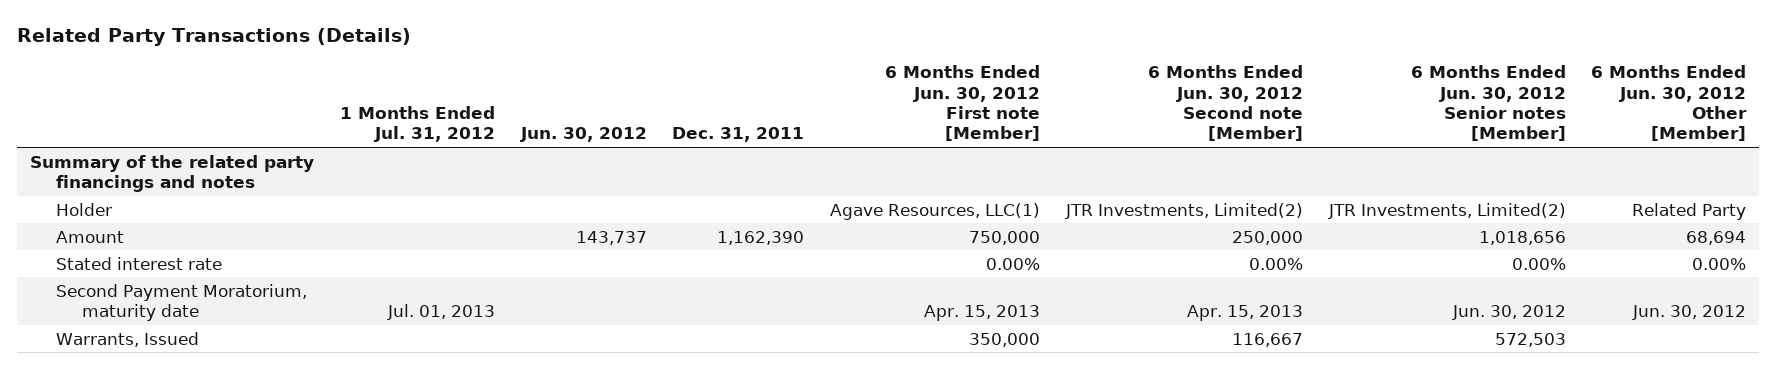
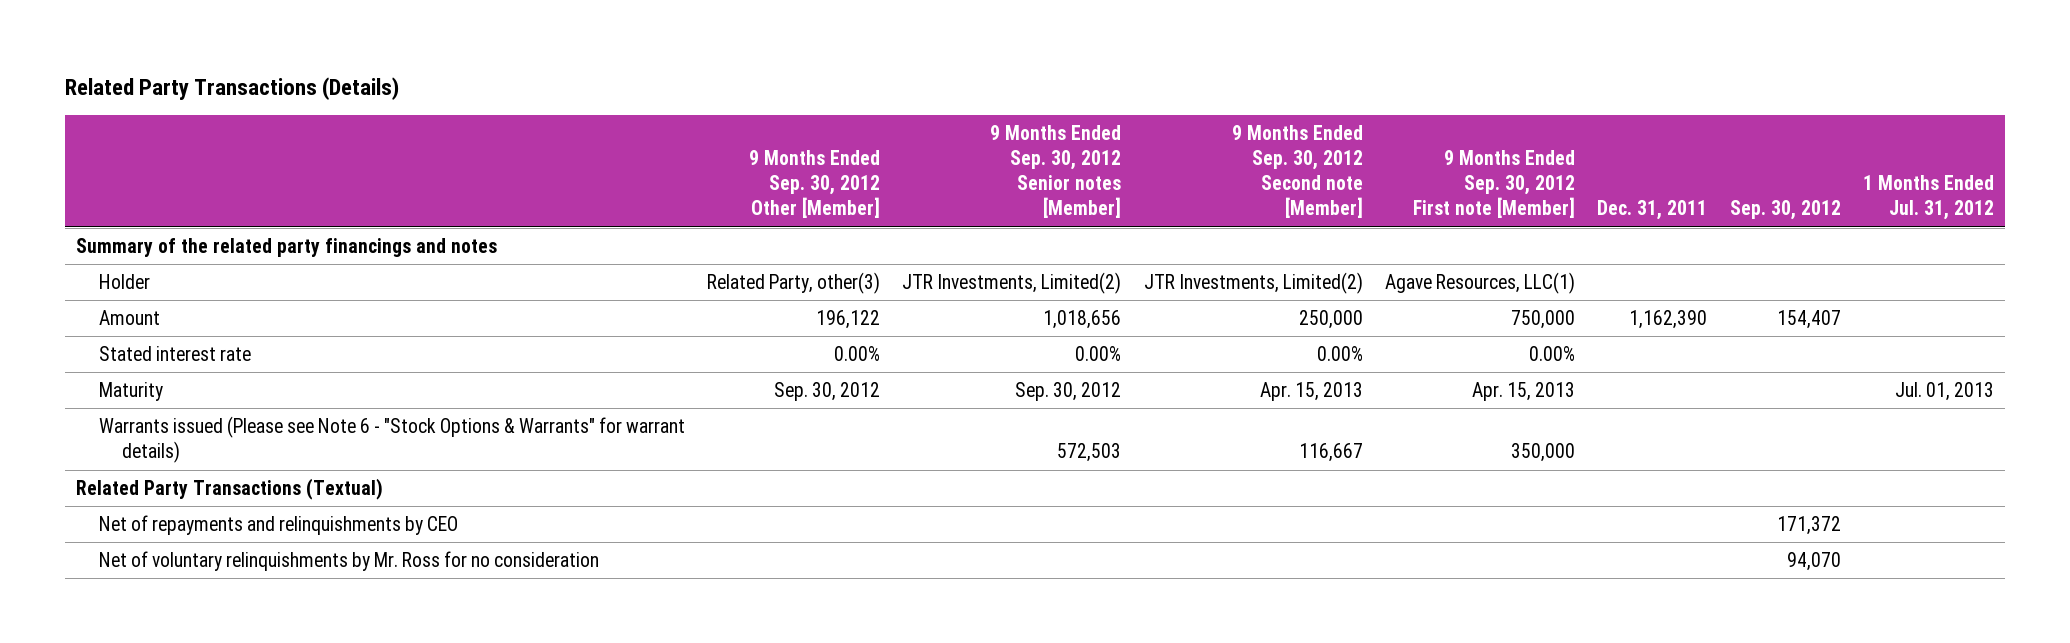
- | 1 Months Ended Jul. 31, 2012 | Jun. 30, 2012 | Dec. 31, 2011 | 6 Months Ended Jun. 30, 2012 First note [Member] | 6 Months Ended Jun. 30, 2012 Second note [Member] | 6 Months Ended Jun. 30, 2012 Senior notes [Member] | 6 Months Ended Jun. 30, 2012 Other [Member]
+ | 9 Months Ended Sep. 30, 2012 Other [Member] | 9 Months Ended Sep. 30, 2012 Senior notes [Member] | 9 Months Ended Sep. 30, 2012 Second note [Member] | 9 Months Ended Sep. 30, 2012 First note [Member] | Dec. 31, 2011 | Sep. 30, 2012 | 1 Months Ended Jul. 31, 2012
- Second Payment Moratorium, maturity date | Jul. 01, 2013 | | | Apr. 15, 2013 | Apr. 15, 2013 | Jun. 30, 2012 | Jun. 30, 2012
- Warrants, Issued | | | | 350,000 | 116,667 | 572,503 |
+ Maturity | Sep. 30, 2012 | Sep. 30, 2012 | Apr. 15, 2013 | Apr. 15, 2013 | | | Jul. 01, 2013
+ Warrants issued (Please see Note 6 - "Stock Options & Warrants" for warrant details) | | 572,503 | 116,667 | 350,000 | | |
+ Related Party Transactions (Textual)
+ Net of repayments and relinquishments by CEO | | | | | | 171,372 |
+ Net of voluntary relinquishments by Mr. Ross for no consideration | | | | | | 94,070 |

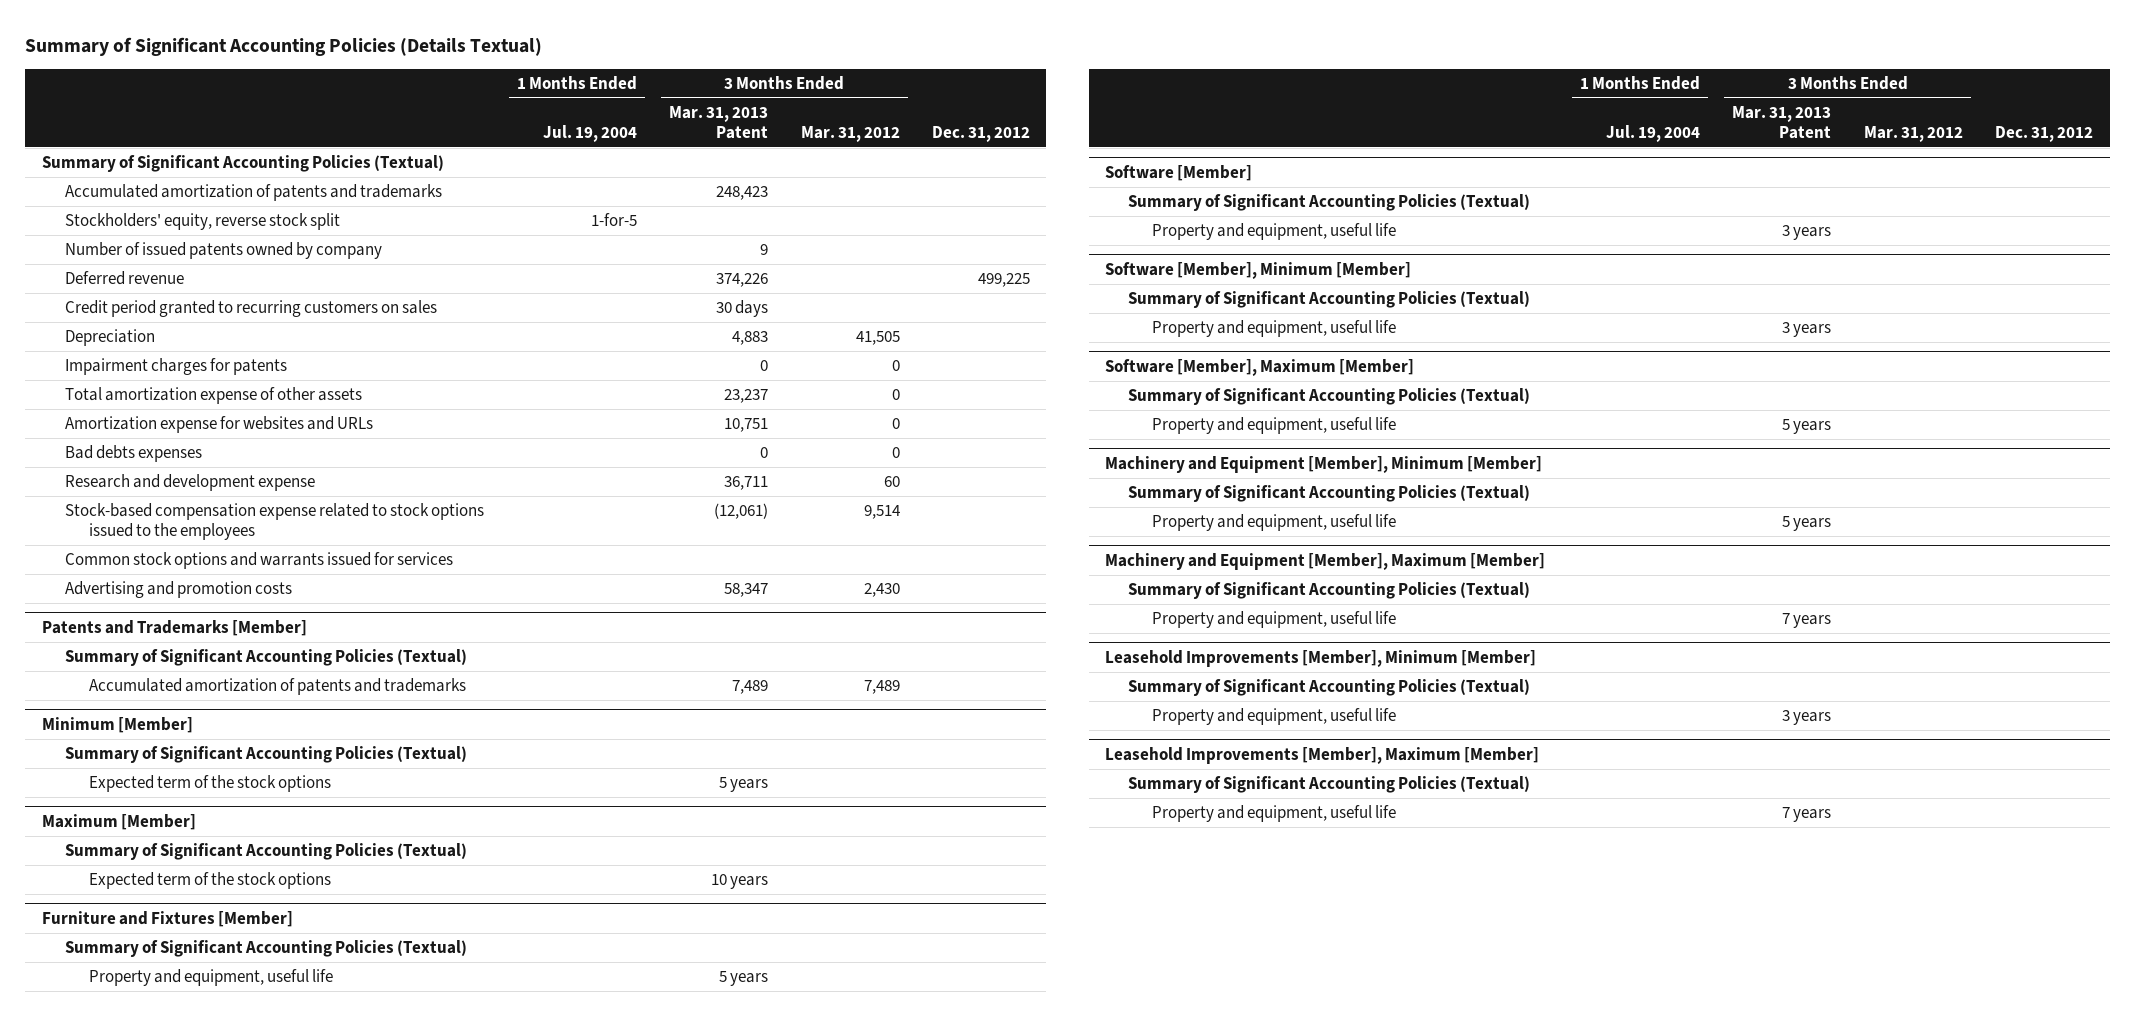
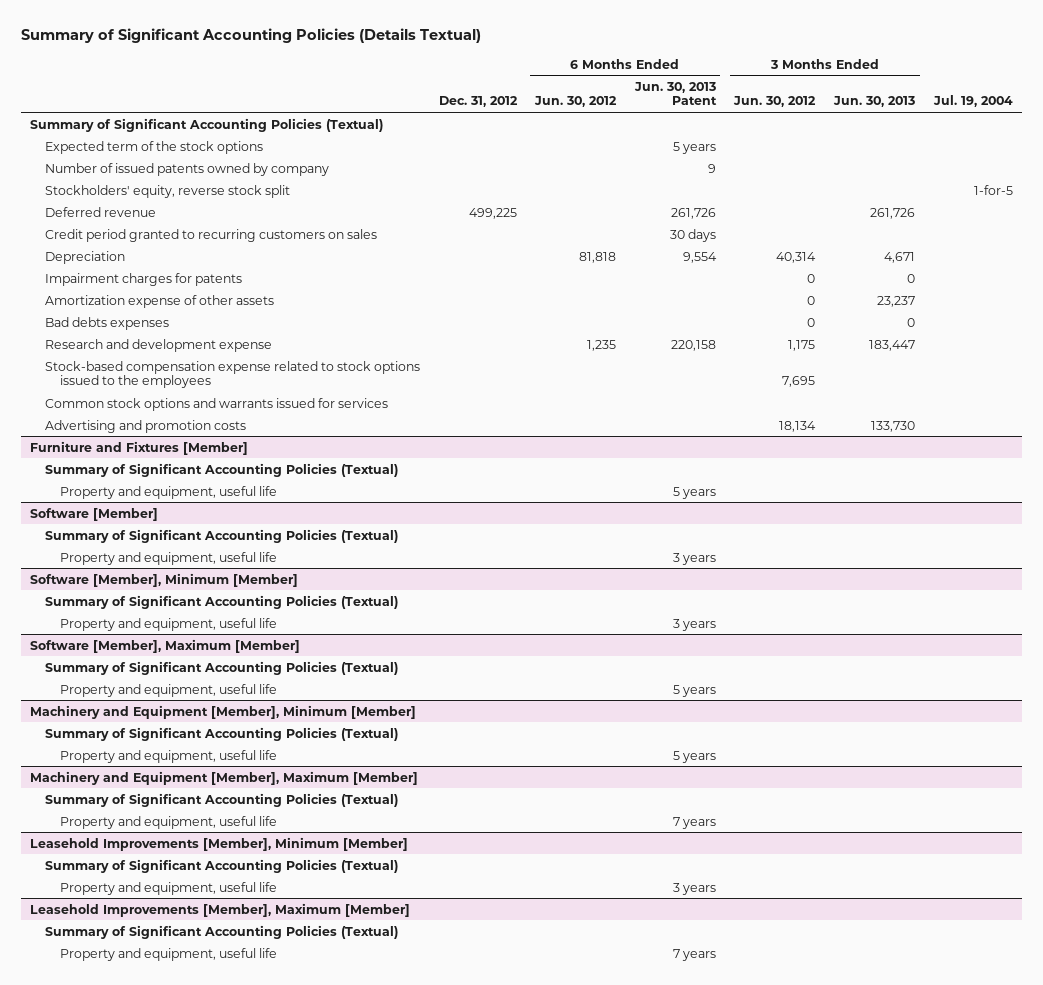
- | 1 Months Ended Jul. 19, 2004 | 3 Months Ended Mar. 31, 2013 Patent | 3 Months Ended Mar. 31, 2012 | Dec. 31, 2012
+ | Dec. 31, 2012 | 6 Months Ended Jun. 30, 2012 | 6 Months Ended Jun. 30, 2013 Patent | 3 Months Ended Jun. 30, 2012 | 3 Months Ended Jun. 30, 2013 | Jul. 19, 2004
- Accumulated amortization of patents and trademarks | | 248,423 | |
+ Expected term of the stock options | | | 5 years | | |
moved down: Stockholders' equity, reverse stock split | | | | | | 1-for-5
- Total amortization expense of other assets | | 23,237 | 0 |
- Amortization expense for websites and URLs | | 10,751 | 0 |
+ Amortization expense of other assets | | | | 0 | 23,237 |
- Patents and Trademarks [Member]
- Summary of Significant Accounting Policies (Textual)
- Accumulated amortization of patents and trademarks | | 7,489 | 7,489 |
- Minimum [Member]
- Summary of Significant Accounting Policies (Textual)
- Expected term of the stock options | | 5 years | |
- Maximum [Member]
- Summary of Significant Accounting Policies (Textual)
- Expected term of the stock options | | 10 years | |

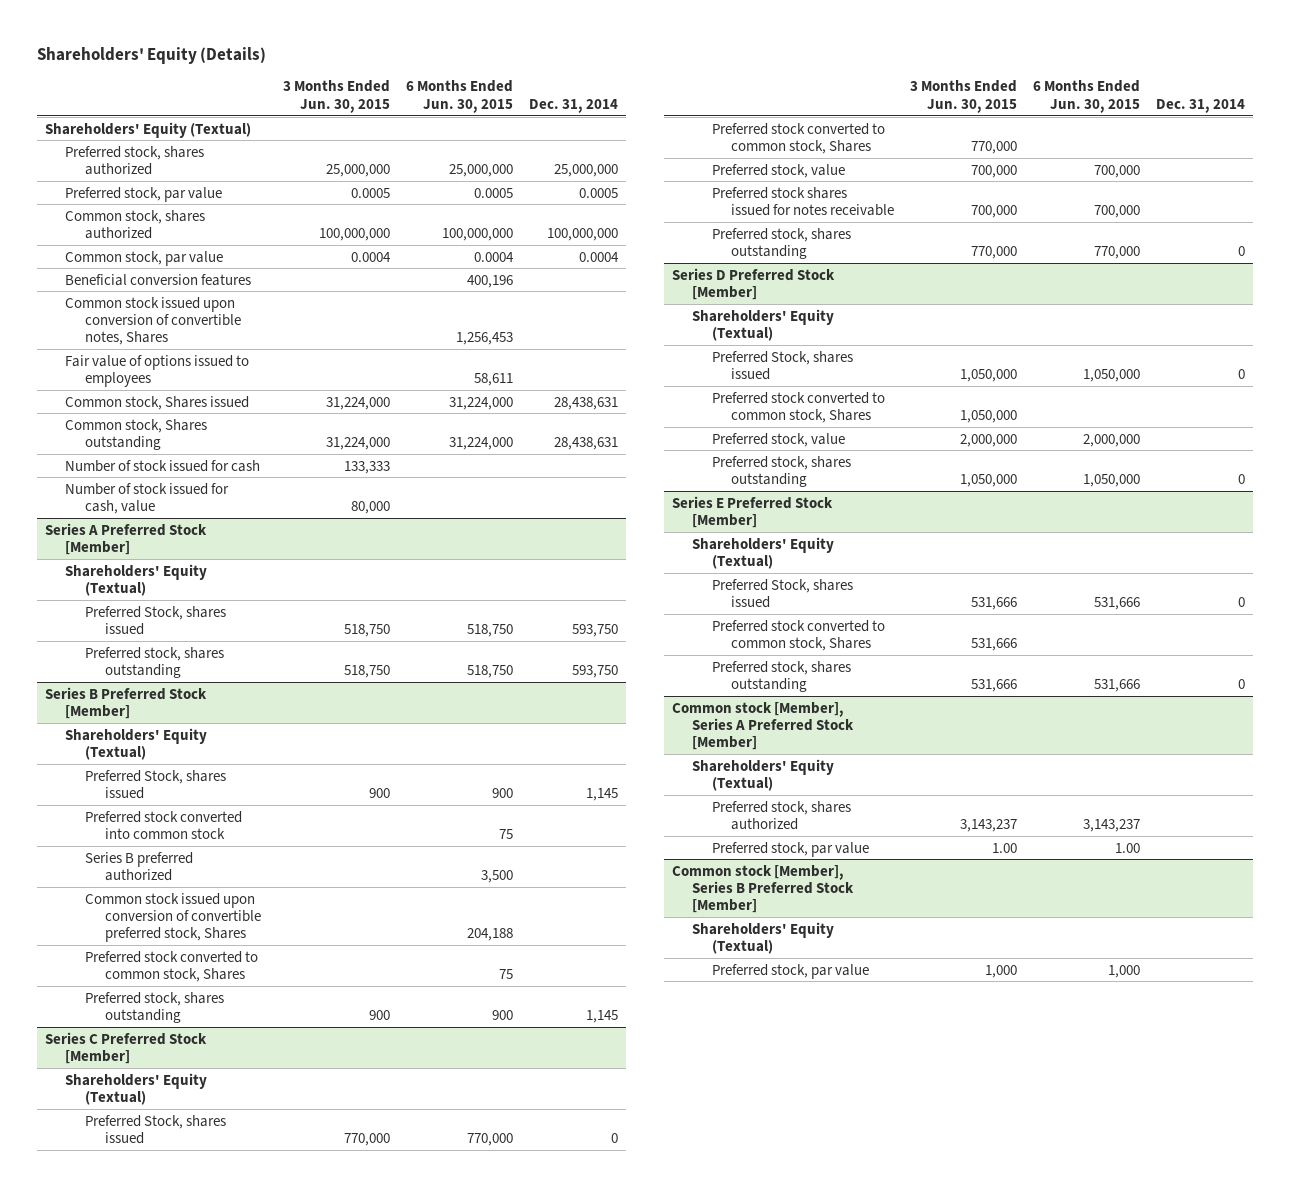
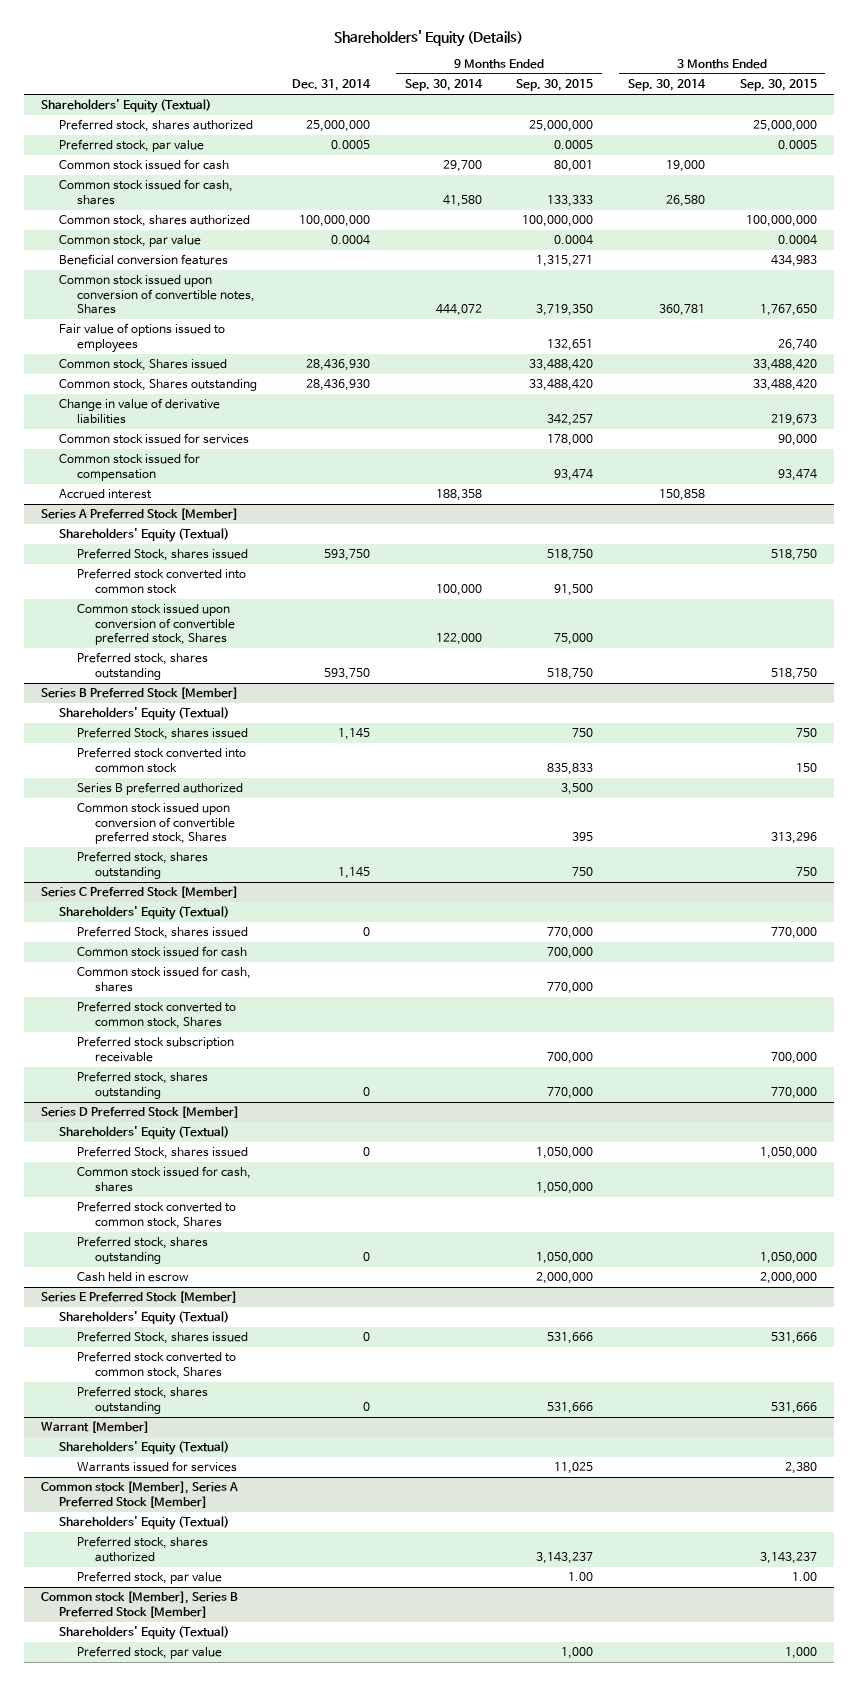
- | 3 Months Ended Jun. 30, 2015 | 6 Months Ended Jun. 30, 2015 | Dec. 31, 2014
+ | Dec. 31, 2014 | 9 Months Ended Sep. 30, 2014 | 9 Months Ended Sep. 30, 2015 | 3 Months Ended Sep. 30, 2014 | 3 Months Ended Sep. 30, 2015
+ Common stock issued for cash | | 29,700 | 80,001 | 19,000 |
+ Common stock issued for cash, shares | | 41,580 | 133,333 | 26,580 |
- Common stock, Shares issued | 31,224,000 | 31,224,000 | 28,438,631
- Common stock, Shares outstanding | 31,224,000 | 31,224,000 | 28,438,631
- Number of stock issued for cash | 133,333 | |
- Number of stock issued for cash, value | 80,000 | |
+ Common stock, Shares issued | 28,436,930 | | 33,488,420 | | 33,488,420
+ Common stock, Shares outstanding | 28,436,930 | | 33,488,420 | | 33,488,420
+ Change in value of derivative liabilities | | | 342,257 | | 219,673
+ Common stock issued for services | | | 178,000 | | 90,000
+ Common stock issued for compensation | | | 93,474 | | 93,474
+ Accrued interest | | 188,358 | | 150,858 |
@ Series A Preferred Stock [Member]
+ Preferred stock converted into common stock | | 100,000 | 91,500 | |
+ Common stock issued upon conversion of convertible preferred stock, Shares | | 122,000 | 75,000 | |
@ Series B Preferred Stock [Member]
- Preferred stock converted to common stock, Shares | | 75 |
@ Series C Preferred Stock [Member]
+ Common stock issued for cash | | | 700,000 | |
+ Common stock issued for cash, shares | | | 770,000 | |
- Preferred stock, value | 700,000 | 700,000 |
- Preferred stock shares issued for notes receivable | 700,000 | 700,000 |
+ Preferred stock subscription receivable | | | 700,000 | | 700,000
@ Series D Preferred Stock [Member]
+ Common stock issued for cash, shares | | | 1,050,000 | |
- Preferred stock, value | 2,000,000 | 2,000,000 |
+ Cash held in escrow | | | 2,000,000 | | 2,000,000
+ Warrant [Member]
+ Shareholders' Equity (Textual)
+ Warrants issued for services | | | 11,025 | | 2,380

